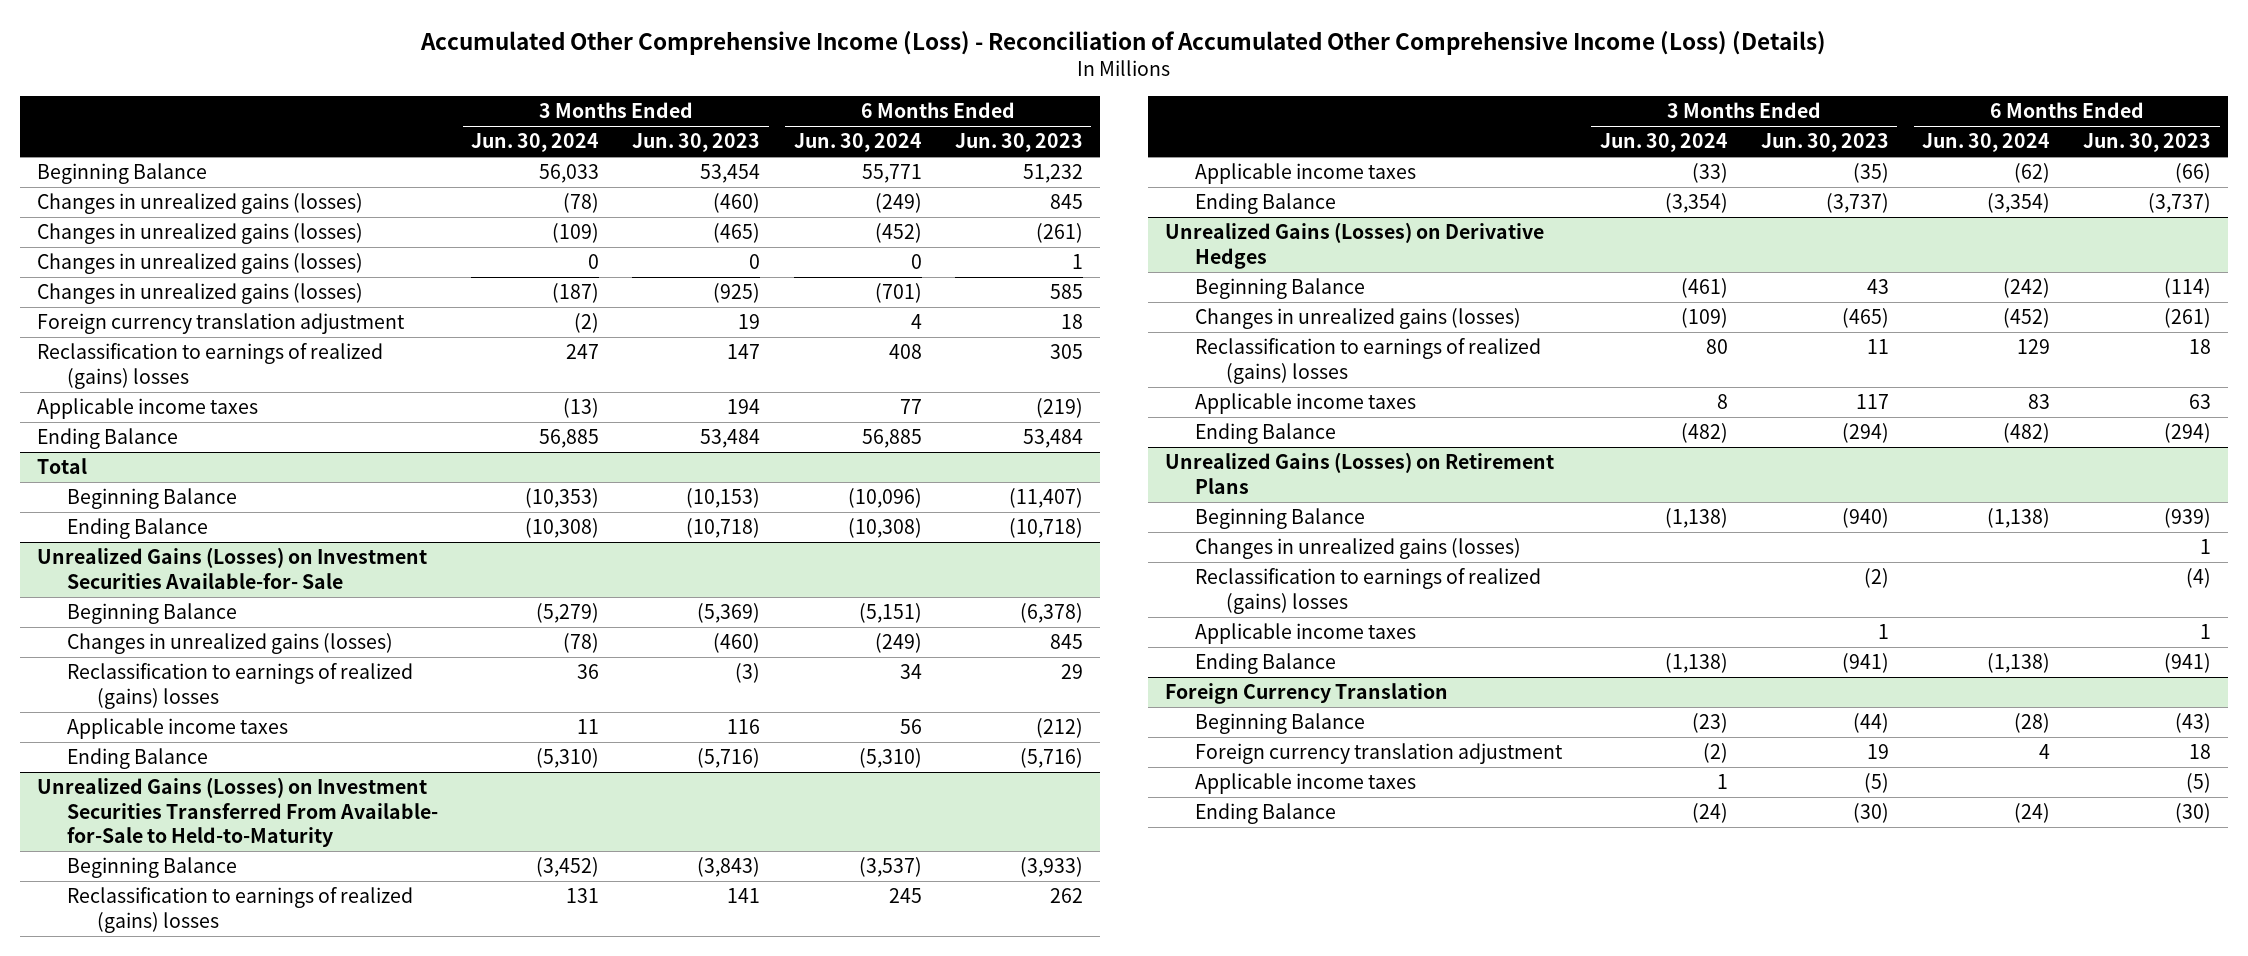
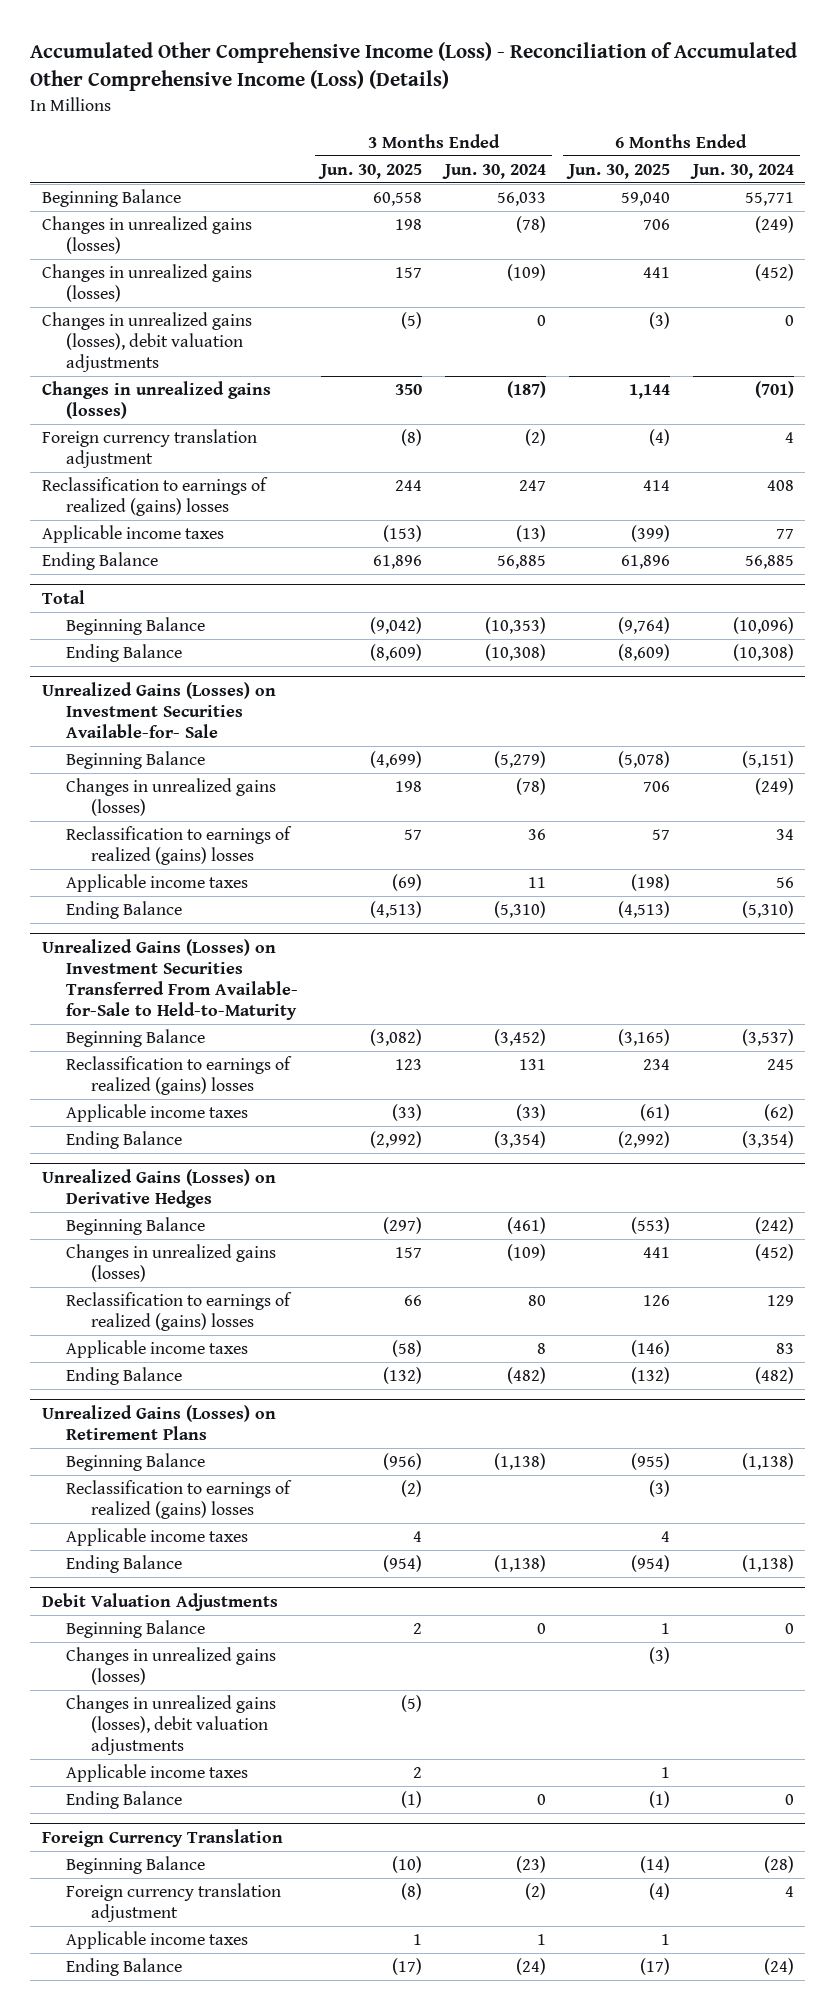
- | 3 Months Ended Jun. 30, 2024 | 3 Months Ended Jun. 30, 2023 | 6 Months Ended Jun. 30, 2024 | 6 Months Ended Jun. 30, 2023
+ | 3 Months Ended Jun. 30, 2025 | 3 Months Ended Jun. 30, 2024 | 6 Months Ended Jun. 30, 2025 | 6 Months Ended Jun. 30, 2024
- Changes in unrealized gains (losses) | 0 | 0 | 0 | 1
+ Changes in unrealized gains (losses), debit valuation adjustments | (5) | 0 | (3) | 0
@ Unrealized Gains (Losses) on Retirement Plans
- Changes in unrealized gains (losses) | | | | 1
+ Debit Valuation Adjustments
+ Beginning Balance | 2 | 0 | 1 | 0
+ Changes in unrealized gains (losses) | | | (3) |
+ Changes in unrealized gains (losses), debit valuation adjustments | (5) | | |
+ Applicable income taxes | 2 | | 1 |
+ Ending Balance | (1) | 0 | (1) | 0

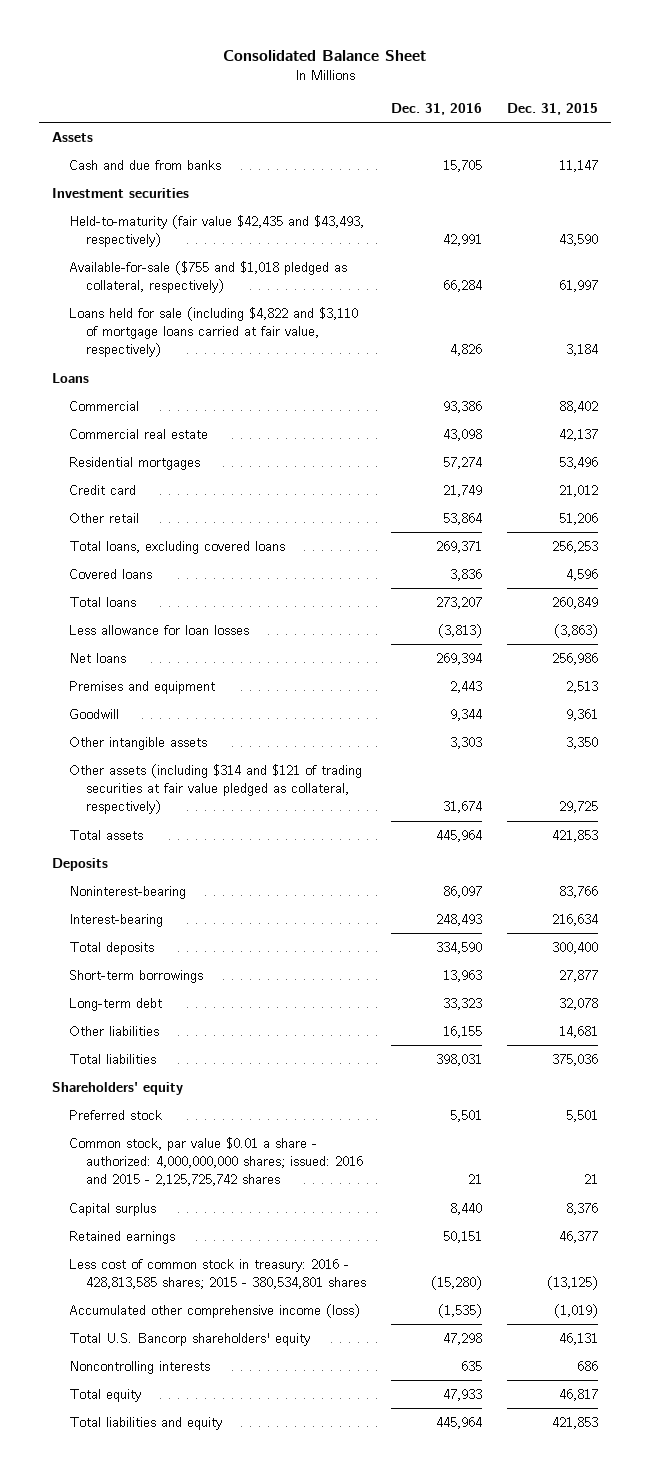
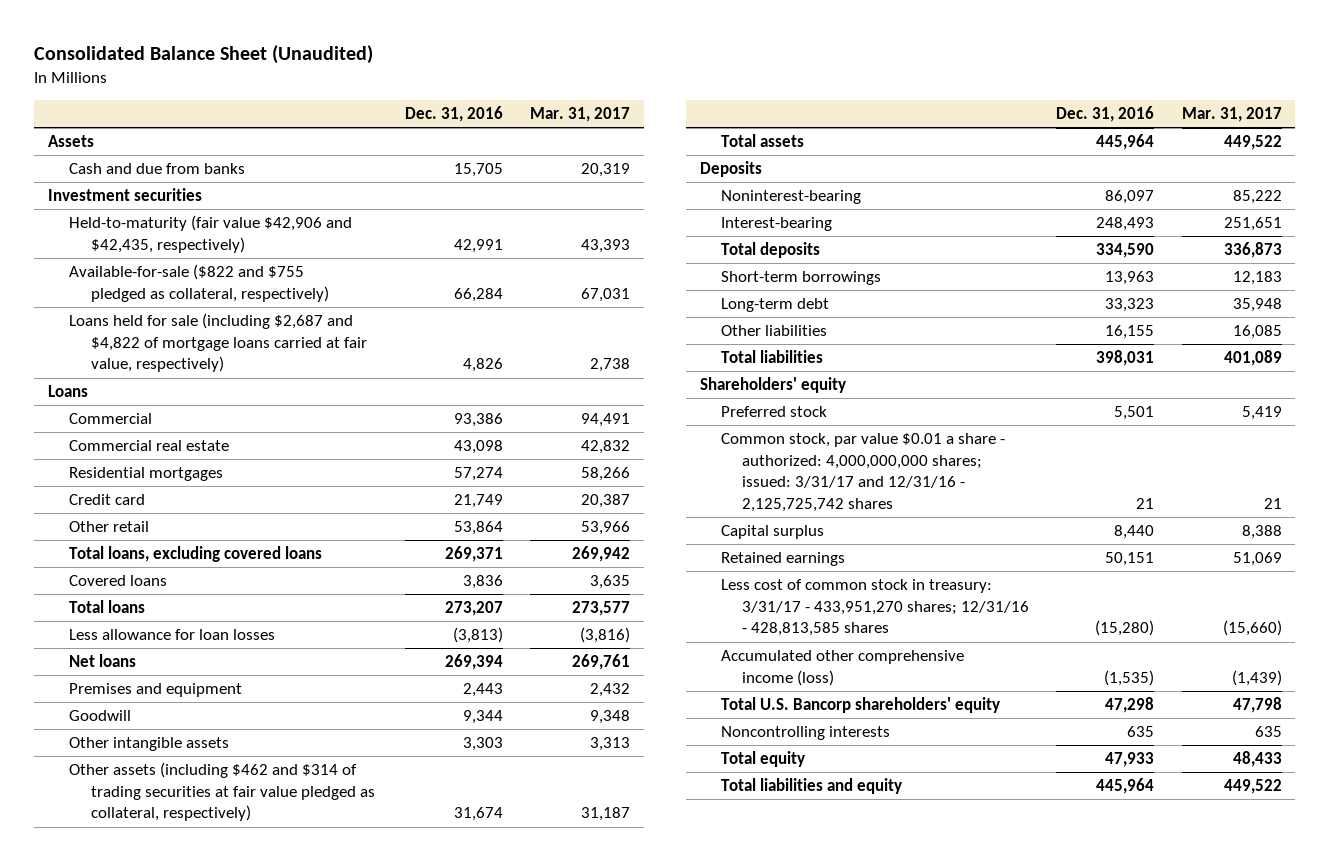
- Consolidated Balance Sheet
+ Consolidated Balance Sheet (Unaudited)
- | Dec. 31, 2016 | Dec. 31, 2015
+ | Dec. 31, 2016 | Mar. 31, 2017
- Held-to-maturity (fair value $42,435 and $43,493, respectively) | 42,991 | 43,590
- Available-for-sale ($755 and $1,018 pledged as collateral, respectively) | 66,284 | 61,997
- Loans held for sale (including $4,822 and $3,110 of mortgage loans carried at fair value, respectively) | 4,826 | 3,184
+ Held-to-maturity (fair value $42,906 and $42,435, respectively) | 42,991 | 43,393
+ Available-for-sale ($822 and $755 pledged as collateral, respectively) | 66,284 | 67,031
+ Loans held for sale (including $2,687 and $4,822 of mortgage loans carried at fair value, respectively) | 4,826 | 2,738
- Other assets (including $314 and $121 of trading securities at fair value pledged as collateral, respectively) | 31,674 | 29,725
+ Other assets (including $462 and $314 of trading securities at fair value pledged as collateral, respectively) | 31,674 | 31,187
- Common stock, par value $0.01 a share - authorized: 4,000,000,000 shares; issued: 2016 and 2015 - 2,125,725,742 shares | 21 | 21
+ Common stock, par value $0.01 a share - authorized: 4,000,000,000 shares; issued: 3/31/17 and 12/31/16 - 2,125,725,742 shares | 21 | 21
- Less cost of common stock in treasury: 2016 - 428,813,585 shares; 2015 - 380,534,801 shares | (15,280) | (13,125)
+ Less cost of common stock in treasury: 3/31/17 - 433,951,270 shares; 12/31/16 - 428,813,585 shares | (15,280) | (15,660)

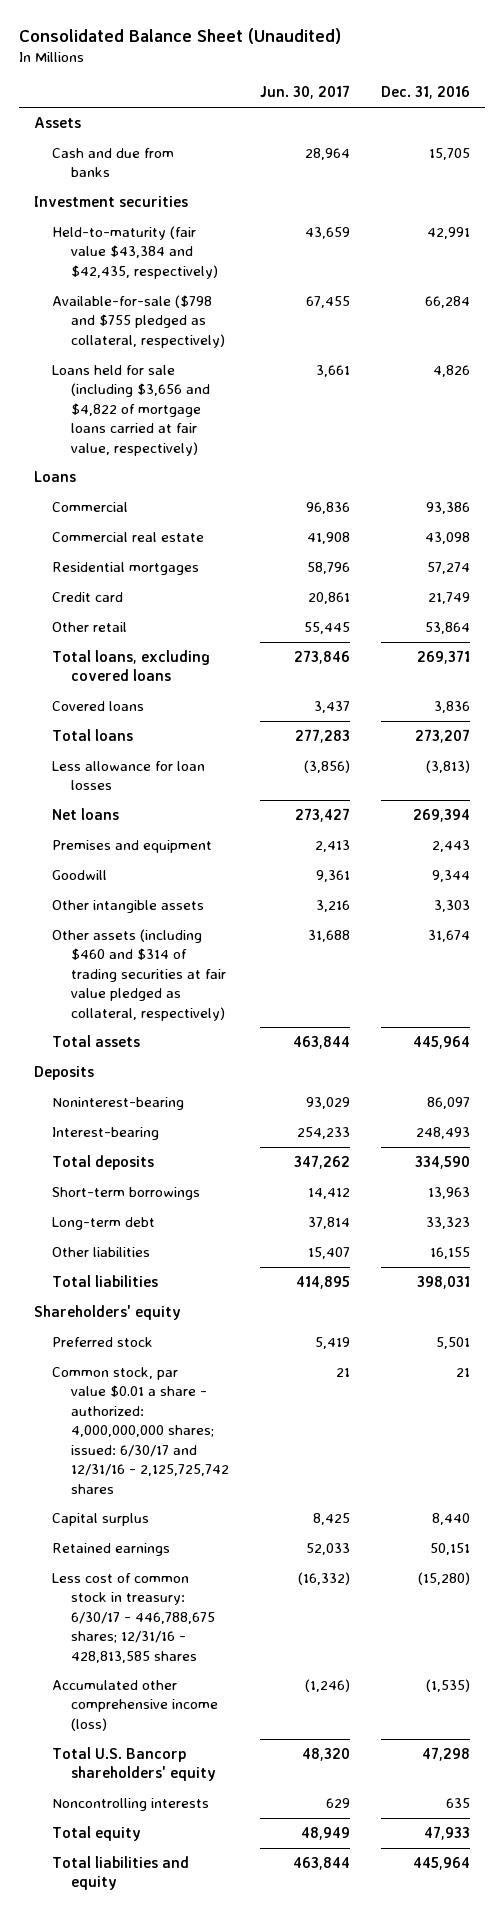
- | Dec. 31, 2016 | Mar. 31, 2017
+ | Jun. 30, 2017 | Dec. 31, 2016
- Held-to-maturity (fair value $42,906 and $42,435, respectively) | 42,991 | 43,393
- Available-for-sale ($822 and $755 pledged as collateral, respectively) | 66,284 | 67,031
- Loans held for sale (including $2,687 and $4,822 of mortgage loans carried at fair value, respectively) | 4,826 | 2,738
+ Held-to-maturity (fair value $43,384 and $42,435, respectively) | 43,659 | 42,991
+ Available-for-sale ($798 and $755 pledged as collateral, respectively) | 67,455 | 66,284
+ Loans held for sale (including $3,656 and $4,822 of mortgage loans carried at fair value, respectively) | 3,661 | 4,826
- Other assets (including $462 and $314 of trading securities at fair value pledged as collateral, respectively) | 31,674 | 31,187
+ Other assets (including $460 and $314 of trading securities at fair value pledged as collateral, respectively) | 31,688 | 31,674
- Common stock, par value $0.01 a share - authorized: 4,000,000,000 shares; issued: 3/31/17 and 12/31/16 - 2,125,725,742 shares | 21 | 21
+ Common stock, par value $0.01 a share - authorized: 4,000,000,000 shares; issued: 6/30/17 and 12/31/16 - 2,125,725,742 shares | 21 | 21
- Less cost of common stock in treasury: 3/31/17 - 433,951,270 shares; 12/31/16 - 428,813,585 shares | (15,280) | (15,660)
+ Less cost of common stock in treasury: 6/30/17 - 446,788,675 shares; 12/31/16 - 428,813,585 shares | (16,332) | (15,280)

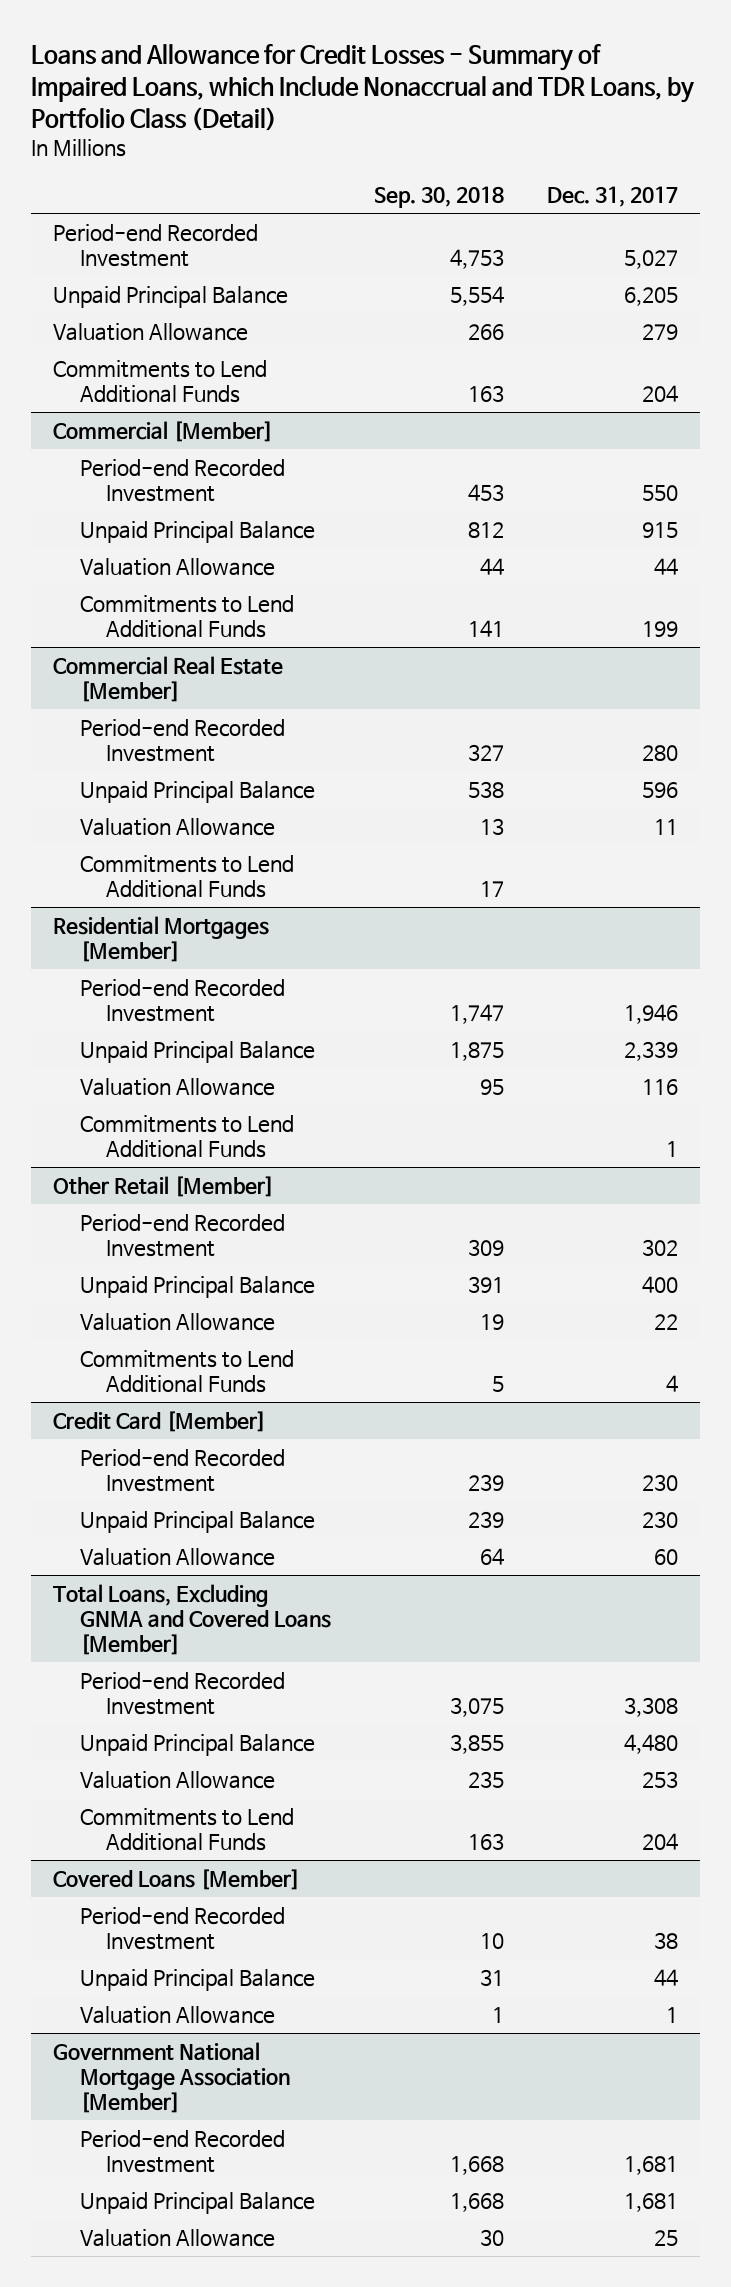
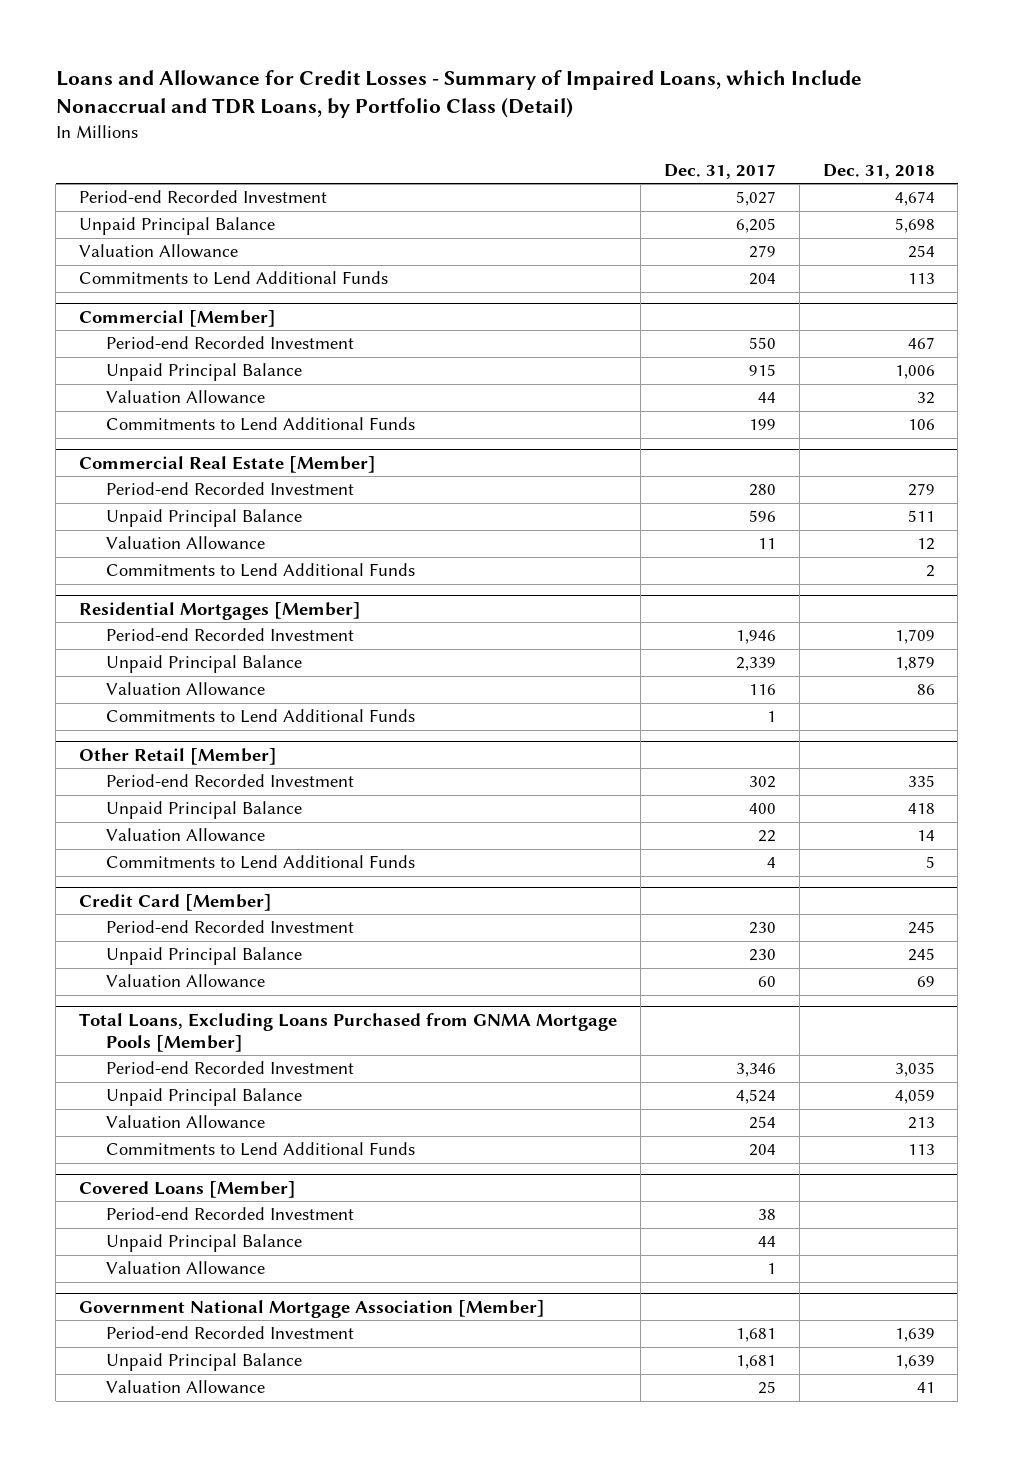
- | Sep. 30, 2018 | Dec. 31, 2017
+ | Dec. 31, 2017 | Dec. 31, 2018
- Total Loans, Excluding GNMA and Covered Loans [Member]
- Period-end Recorded Investment | 3,075 | 3,308
- Unpaid Principal Balance | 3,855 | 4,480
- Valuation Allowance | 235 | 253
+ Total Loans, Excluding Loans Purchased from GNMA Mortgage Pools [Member]
+ Period-end Recorded Investment | 3,346 | 3,035
+ Unpaid Principal Balance | 4,524 | 4,059
+ Valuation Allowance | 254 | 213

